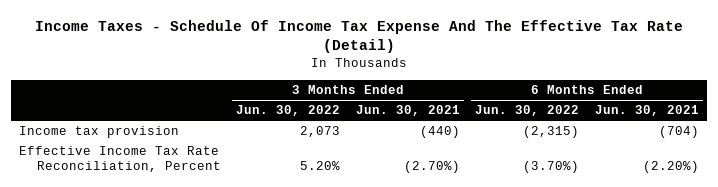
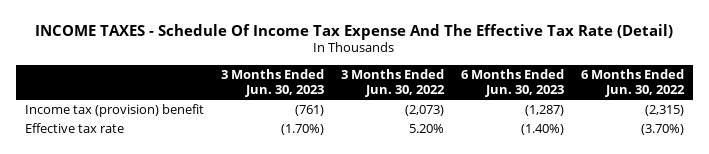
- Income Taxes - Schedule Of Income Tax Expense And The Effective Tax Rate (Detail)
+ INCOME TAXES - Schedule Of Income Tax Expense And The Effective Tax Rate (Detail)
- | 3 Months Ended Jun. 30, 2022 | 3 Months Ended Jun. 30, 2021 | 6 Months Ended Jun. 30, 2022 | 6 Months Ended Jun. 30, 2021
+ | 3 Months Ended Jun. 30, 2023 | 3 Months Ended Jun. 30, 2022 | 6 Months Ended Jun. 30, 2023 | 6 Months Ended Jun. 30, 2022
- Income tax provision | 2,073 | (440) | (2,315) | (704)
- Effective Income Tax Rate Reconciliation, Percent | 5.20% | (2.70%) | (3.70%) | (2.20%)
+ Income tax (provision) benefit | (761) | (2,073) | (1,287) | (2,315)
+ Effective tax rate | (1.70%) | 5.20% | (1.40%) | (3.70%)

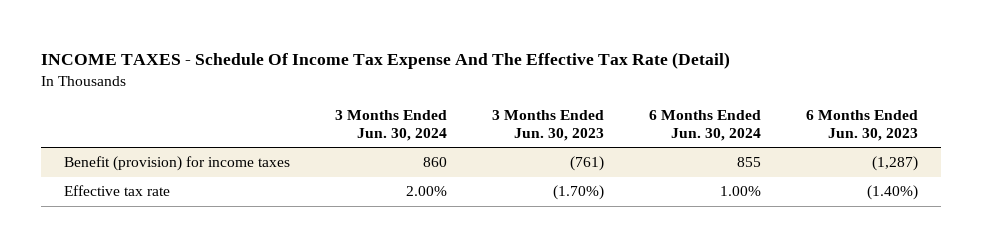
- | 3 Months Ended Jun. 30, 2023 | 3 Months Ended Jun. 30, 2022 | 6 Months Ended Jun. 30, 2023 | 6 Months Ended Jun. 30, 2022
+ | 3 Months Ended Jun. 30, 2024 | 3 Months Ended Jun. 30, 2023 | 6 Months Ended Jun. 30, 2024 | 6 Months Ended Jun. 30, 2023
- Income tax (provision) benefit | (761) | (2,073) | (1,287) | (2,315)
+ Benefit (provision) for income taxes | 860 | (761) | 855 | (1,287)

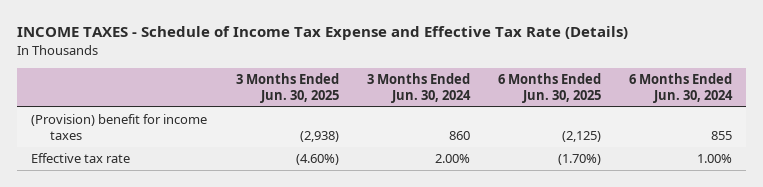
- INCOME TAXES - Schedule Of Income Tax Expense And The Effective Tax Rate (Detail)
+ INCOME TAXES - Schedule of Income Tax Expense and Effective Tax Rate (Details)
- | 3 Months Ended Jun. 30, 2024 | 3 Months Ended Jun. 30, 2023 | 6 Months Ended Jun. 30, 2024 | 6 Months Ended Jun. 30, 2023
+ | 3 Months Ended Jun. 30, 2025 | 3 Months Ended Jun. 30, 2024 | 6 Months Ended Jun. 30, 2025 | 6 Months Ended Jun. 30, 2024
- Benefit (provision) for income taxes | 860 | (761) | 855 | (1,287)
+ (Provision) benefit for income taxes | (2,938) | 860 | (2,125) | 855

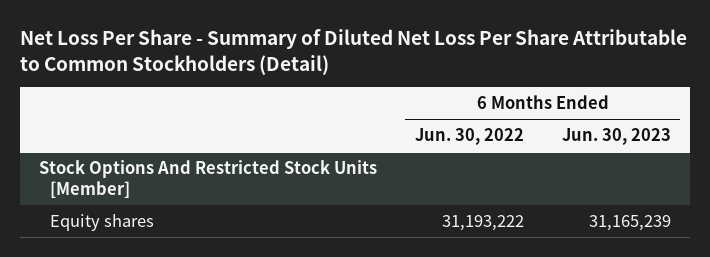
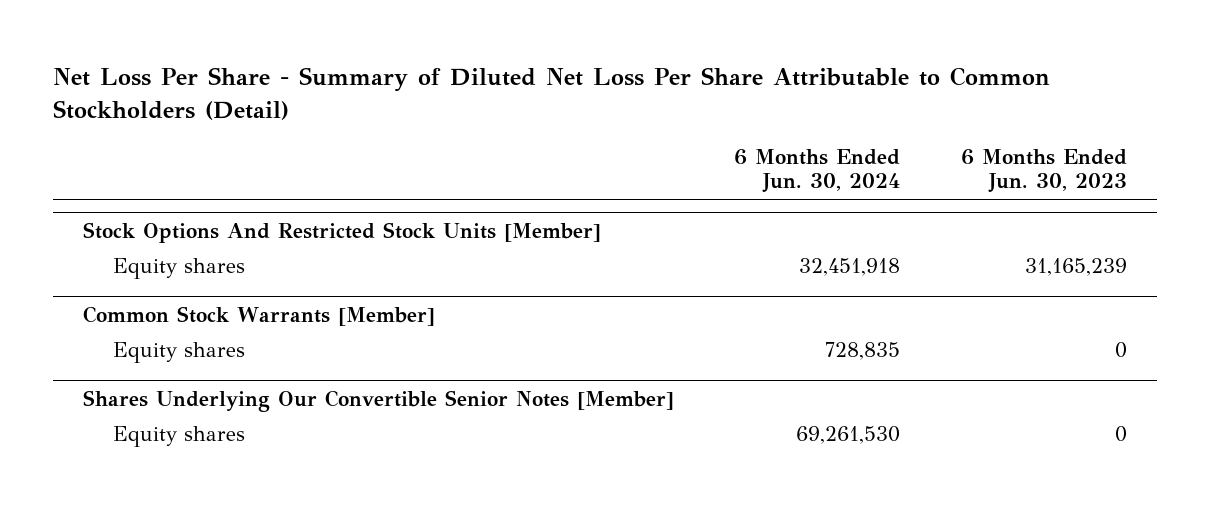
- | 6 Months Ended Jun. 30, 2022 | 6 Months Ended Jun. 30, 2023
+ | 6 Months Ended Jun. 30, 2024 | 6 Months Ended Jun. 30, 2023
+ Common Stock Warrants [Member]
+ Equity shares | 728,835 | 0
+ Shares Underlying Our Convertible Senior Notes [Member]
+ Equity shares | 69,261,530 | 0

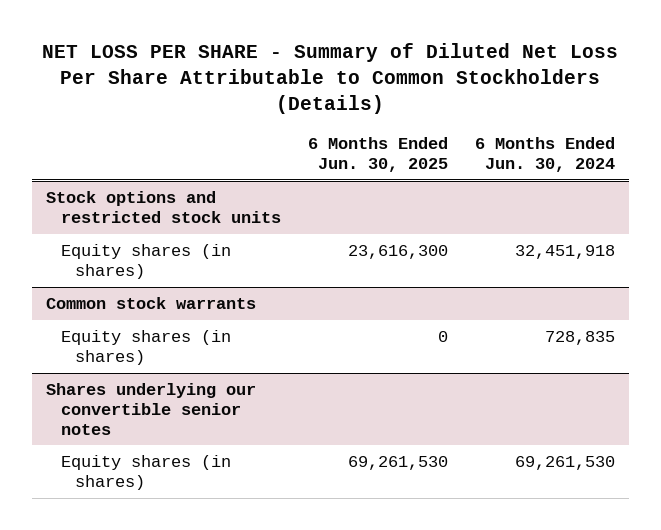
- Net Loss Per Share - Summary of Diluted Net Loss Per Share Attributable to Common Stockholders (Detail)
+ NET LOSS PER SHARE - Summary of Diluted Net Loss Per Share Attributable to Common Stockholders (Details)
- | 6 Months Ended Jun. 30, 2024 | 6 Months Ended Jun. 30, 2023
+ | 6 Months Ended Jun. 30, 2025 | 6 Months Ended Jun. 30, 2024
- Stock Options And Restricted Stock Units [Member]
- Equity shares | 32,451,918 | 31,165,239
- Common Stock Warrants [Member]
- Equity shares | 728,835 | 0
- Shares Underlying Our Convertible Senior Notes [Member]
- Equity shares | 69,261,530 | 0
+ Stock options and restricted stock units
+ Equity shares (in shares) | 23,616,300 | 32,451,918
+ Common stock warrants
+ Equity shares (in shares) | 0 | 728,835
+ Shares underlying our convertible senior notes
+ Equity shares (in shares) | 69,261,530 | 69,261,530

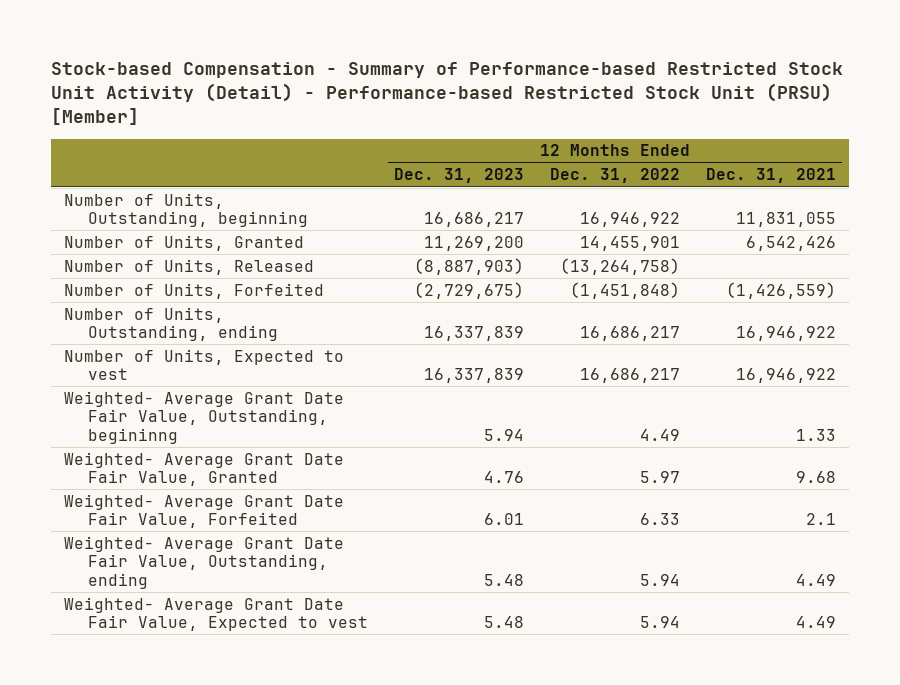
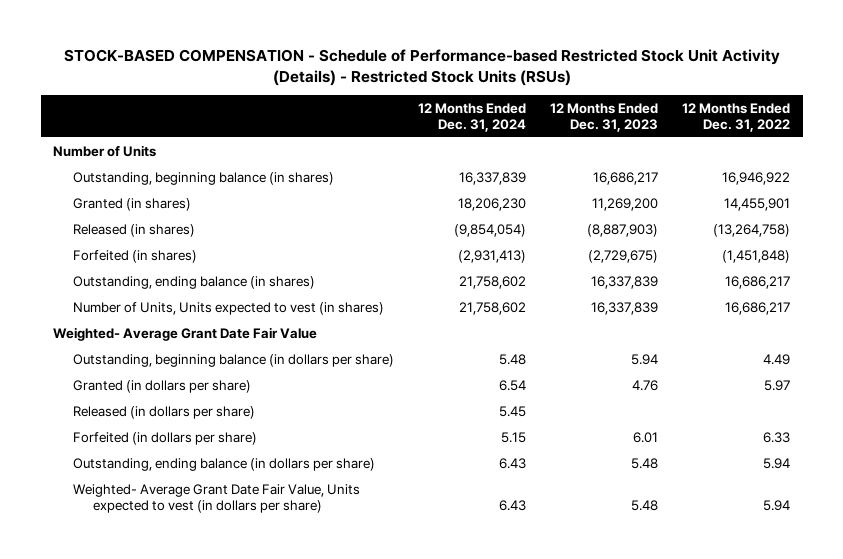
- Stock-based Compensation - Summary of Performance-based Restricted Stock Unit Activity (Detail) - Performance-based Restricted Stock Unit (PRSU) [Member]
+ STOCK-BASED COMPENSATION - Schedule of Performance-based Restricted Stock Unit Activity (Details) - Restricted Stock Units (RSUs)
- | 12 Months Ended Dec. 31, 2023 | 12 Months Ended Dec. 31, 2022 | 12 Months Ended Dec. 31, 2021
+ | 12 Months Ended Dec. 31, 2024 | 12 Months Ended Dec. 31, 2023 | 12 Months Ended Dec. 31, 2022
- Number of Units, Outstanding, beginning | 16,686,217 | 16,946,922 | 11,831,055
- Number of Units, Granted | 11,269,200 | 14,455,901 | 6,542,426
- Number of Units, Released | (8,887,903) | (13,264,758) |
- Number of Units, Forfeited | (2,729,675) | (1,451,848) | (1,426,559)
- Number of Units, Outstanding, ending | 16,337,839 | 16,686,217 | 16,946,922
- Number of Units, Expected to vest | 16,337,839 | 16,686,217 | 16,946,922
- Weighted- Average Grant Date Fair Value, Outstanding, begininng | 5.94 | 4.49 | 1.33
- Weighted- Average Grant Date Fair Value, Granted | 4.76 | 5.97 | 9.68
- Weighted- Average Grant Date Fair Value, Forfeited | 6.01 | 6.33 | 2.1
- Weighted- Average Grant Date Fair Value, Outstanding, ending | 5.48 | 5.94 | 4.49
- Weighted- Average Grant Date Fair Value, Expected to vest | 5.48 | 5.94 | 4.49
+ Number of Units
+ Outstanding, beginning balance (in shares) | 16,337,839 | 16,686,217 | 16,946,922
+ Granted (in shares) | 18,206,230 | 11,269,200 | 14,455,901
+ Released (in shares) | (9,854,054) | (8,887,903) | (13,264,758)
+ Forfeited (in shares) | (2,931,413) | (2,729,675) | (1,451,848)
+ Outstanding, ending balance (in shares) | 21,758,602 | 16,337,839 | 16,686,217
+ Number of Units, Units expected to vest (in shares) | 21,758,602 | 16,337,839 | 16,686,217
+ Weighted- Average Grant Date Fair Value
+ Outstanding, beginning balance (in dollars per share) | 5.48 | 5.94 | 4.49
+ Granted (in dollars per share) | 6.54 | 4.76 | 5.97
+ Released (in dollars per share) | 5.45 | |
+ Forfeited (in dollars per share) | 5.15 | 6.01 | 6.33
+ Outstanding, ending balance (in dollars per share) | 6.43 | 5.48 | 5.94
+ Weighted- Average Grant Date Fair Value, Units expected to vest (in dollars per share) | 6.43 | 5.48 | 5.94

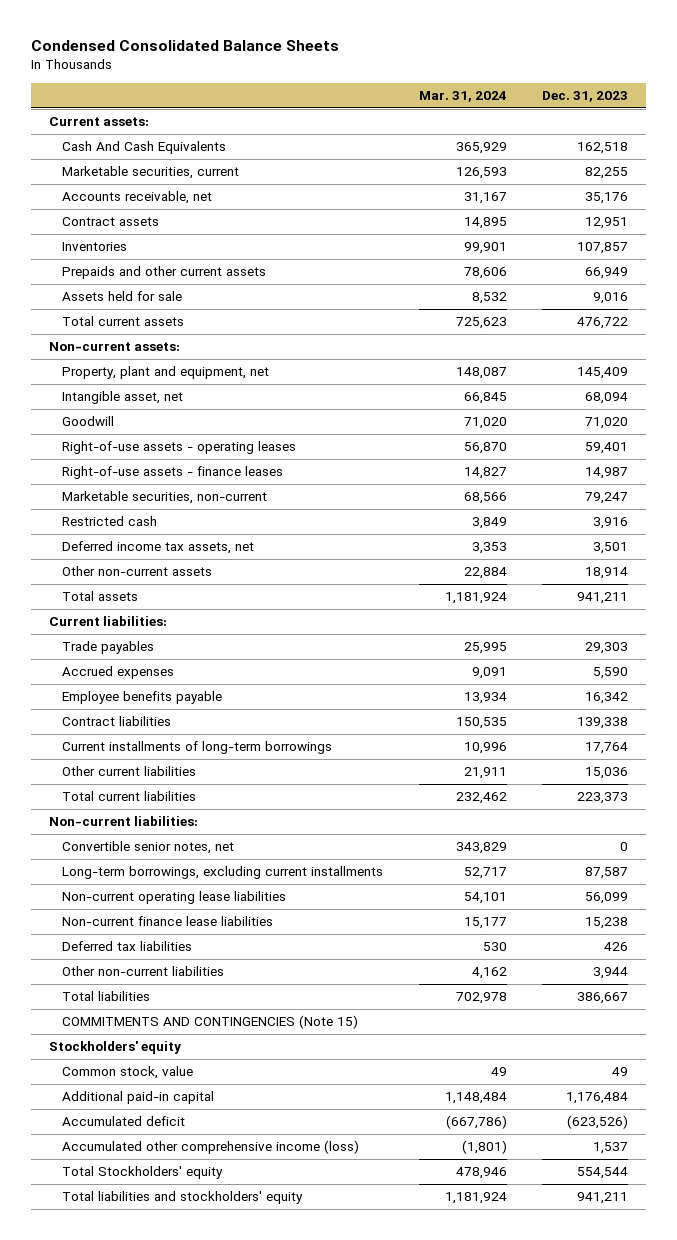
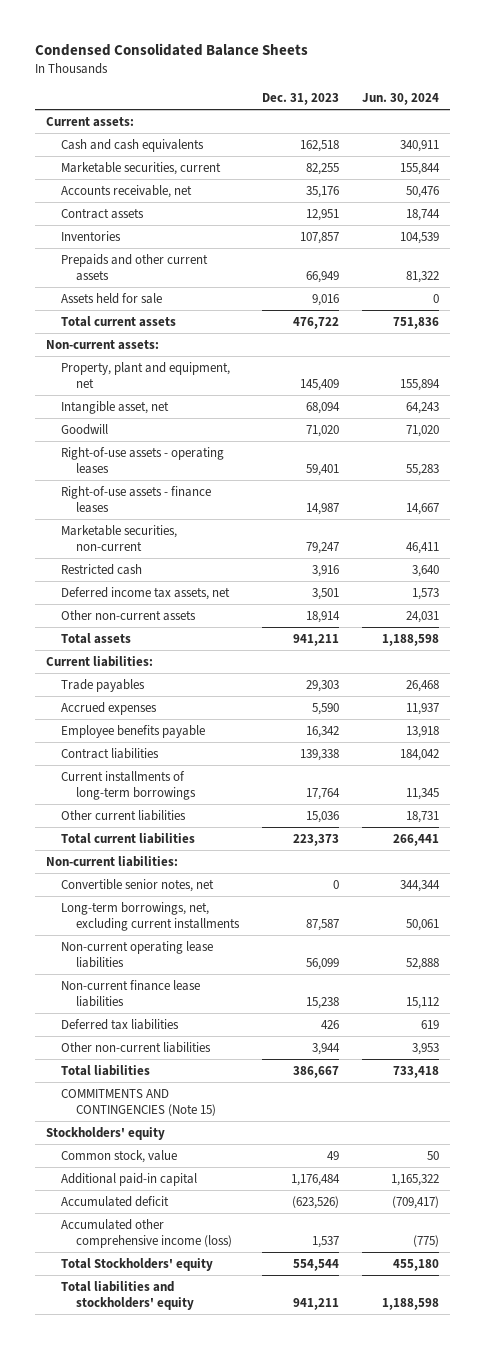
- | Mar. 31, 2024 | Dec. 31, 2023
+ | Dec. 31, 2023 | Jun. 30, 2024
- Cash And Cash Equivalents | 365,929 | 162,518
+ Cash and cash equivalents | 162,518 | 340,911
- Long-term borrowings, excluding current installments | 52,717 | 87,587
+ Long-term borrowings, net, excluding current installments | 87,587 | 50,061

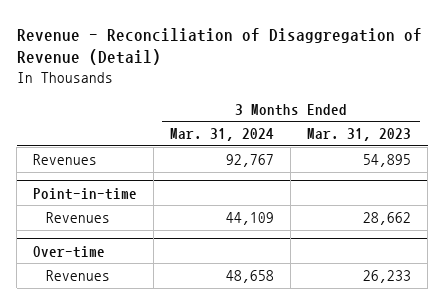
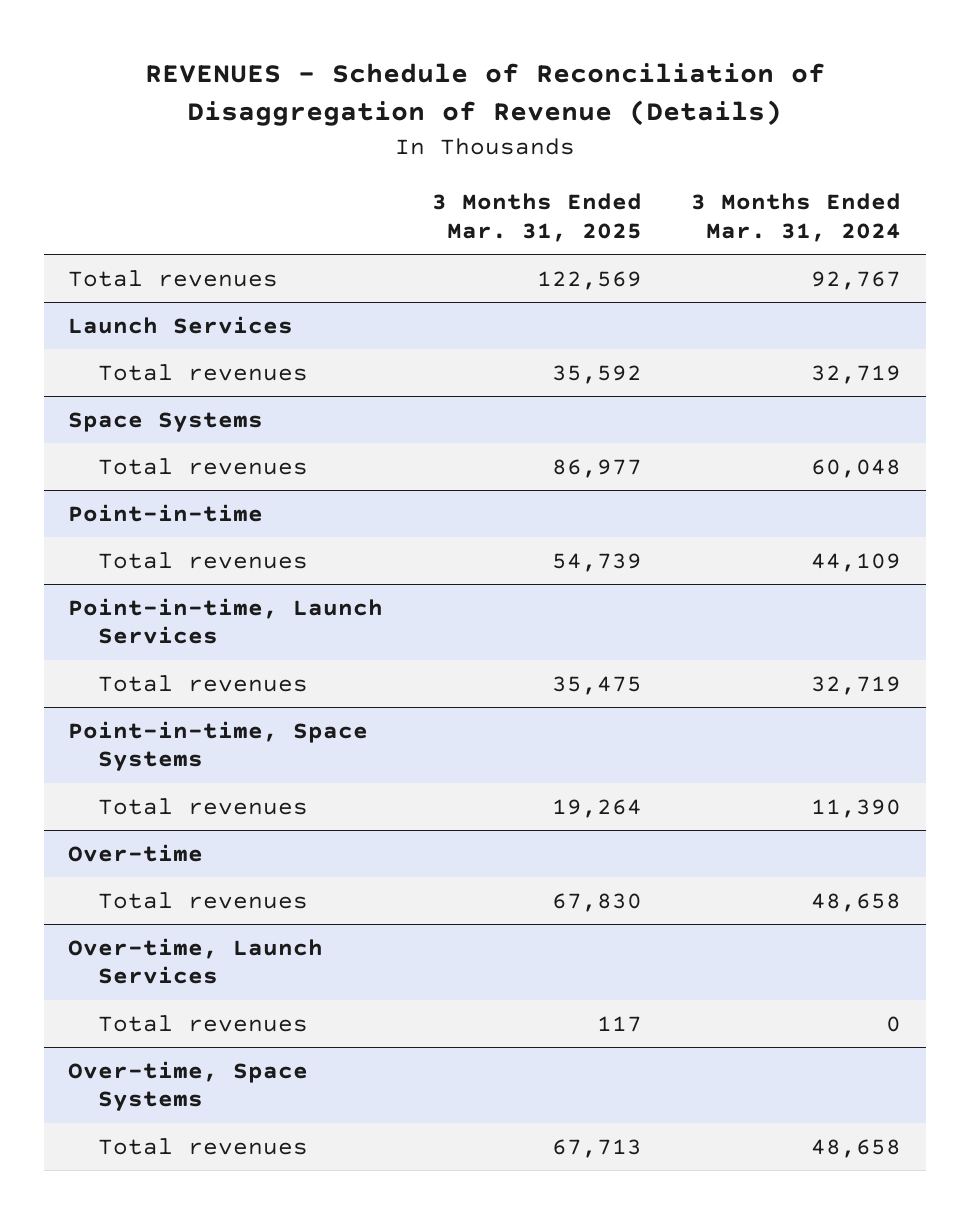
- Revenue - Reconciliation of Disaggregation of Revenue (Detail)
+ REVENUES - Schedule of Reconciliation of Disaggregation of Revenue (Details)
- | 3 Months Ended Mar. 31, 2024 | 3 Months Ended Mar. 31, 2023
+ | 3 Months Ended Mar. 31, 2025 | 3 Months Ended Mar. 31, 2024
- Revenues | 92,767 | 54,895
+ Total revenues | 122,569 | 92,767
+ Launch Services
+ Total revenues | 35,592 | 32,719
+ Space Systems
+ Total revenues | 86,977 | 60,048
@ Point-in-time
- Revenues | 44,109 | 28,662
+ Total revenues | 54,739 | 44,109
+ Point-in-time, Launch Services
+ Total revenues | 35,475 | 32,719
+ Point-in-time, Space Systems
+ Total revenues | 19,264 | 11,390
@ Over-time
- Revenues | 48,658 | 26,233
+ Total revenues | 67,830 | 48,658
+ Over-time, Launch Services
+ Total revenues | 117 | 0
+ Over-time, Space Systems
+ Total revenues | 67,713 | 48,658

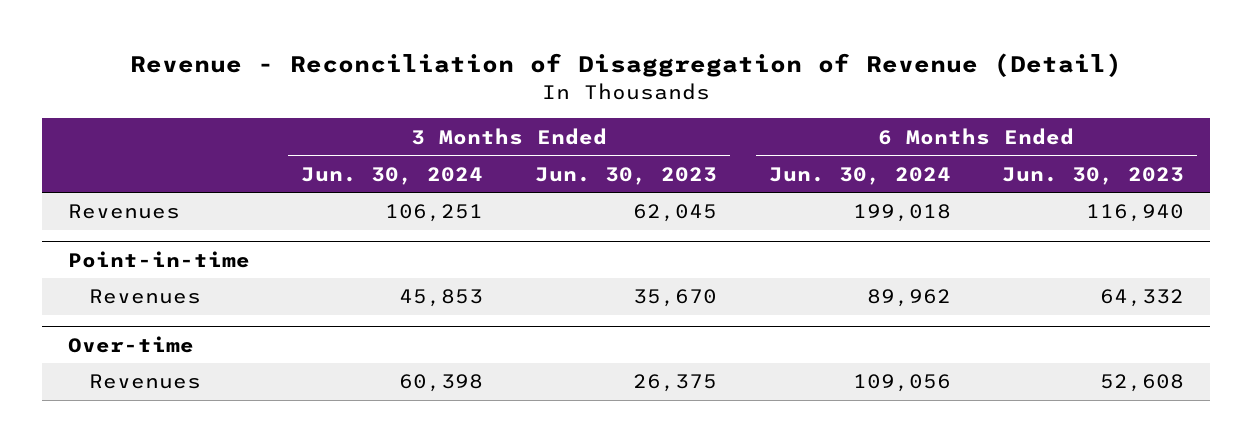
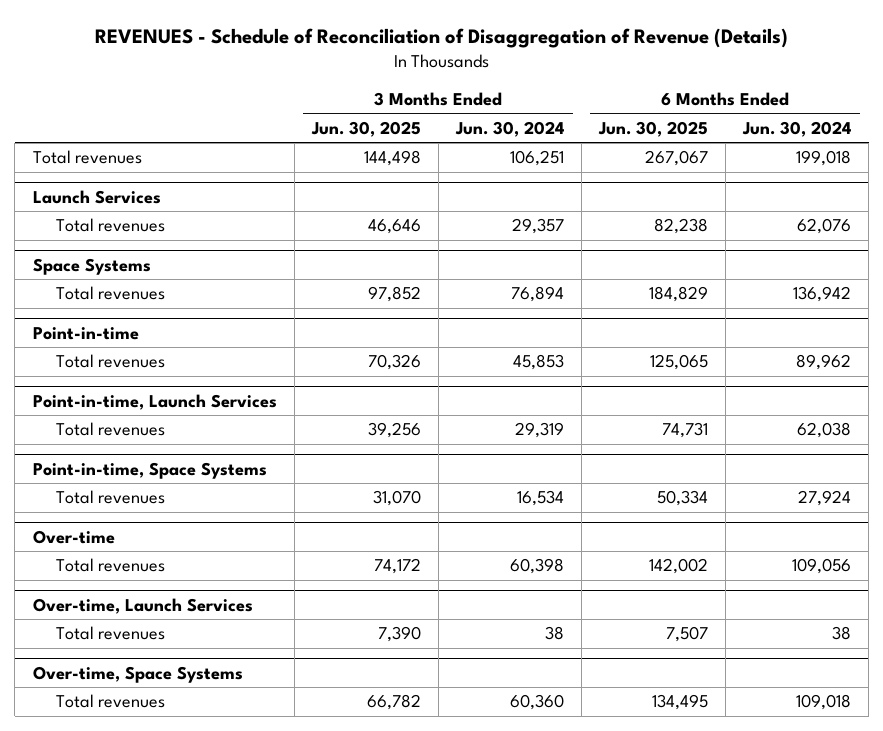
- Revenue - Reconciliation of Disaggregation of Revenue (Detail)
+ REVENUES - Schedule of Reconciliation of Disaggregation of Revenue (Details)
- | 3 Months Ended Jun. 30, 2024 | 3 Months Ended Jun. 30, 2023 | 6 Months Ended Jun. 30, 2024 | 6 Months Ended Jun. 30, 2023
+ | 3 Months Ended Jun. 30, 2025 | 3 Months Ended Jun. 30, 2024 | 6 Months Ended Jun. 30, 2025 | 6 Months Ended Jun. 30, 2024
- Revenues | 106,251 | 62,045 | 199,018 | 116,940
+ Total revenues | 144,498 | 106,251 | 267,067 | 199,018
+ Launch Services
+ Total revenues | 46,646 | 29,357 | 82,238 | 62,076
+ Space Systems
+ Total revenues | 97,852 | 76,894 | 184,829 | 136,942
@ Point-in-time
- Revenues | 45,853 | 35,670 | 89,962 | 64,332
+ Total revenues | 70,326 | 45,853 | 125,065 | 89,962
+ Point-in-time, Launch Services
+ Total revenues | 39,256 | 29,319 | 74,731 | 62,038
+ Point-in-time, Space Systems
+ Total revenues | 31,070 | 16,534 | 50,334 | 27,924
@ Over-time
- Revenues | 60,398 | 26,375 | 109,056 | 52,608
+ Total revenues | 74,172 | 60,398 | 142,002 | 109,056
+ Over-time, Launch Services
+ Total revenues | 7,390 | 38 | 7,507 | 38
+ Over-time, Space Systems
+ Total revenues | 66,782 | 60,360 | 134,495 | 109,018

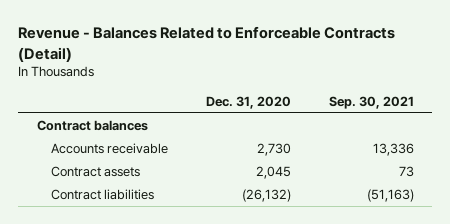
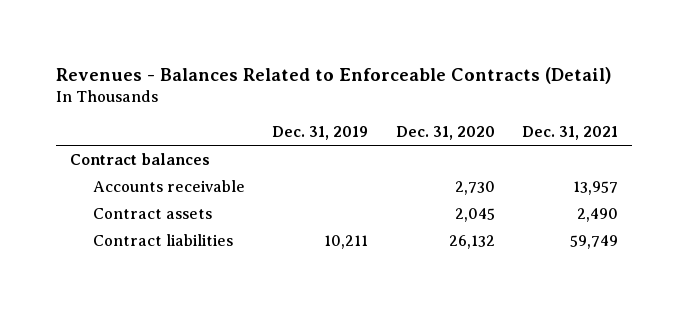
- Revenue - Balances Related to Enforceable Contracts (Detail)
+ Revenues - Balances Related to Enforceable Contracts (Detail)
- | Dec. 31, 2020 | Sep. 30, 2021
+ | Dec. 31, 2019 | Dec. 31, 2020 | Dec. 31, 2021
- Contract liabilities | (26,132) | (51,163)
+ Contract liabilities | 10,211 | 26,132 | 59,749

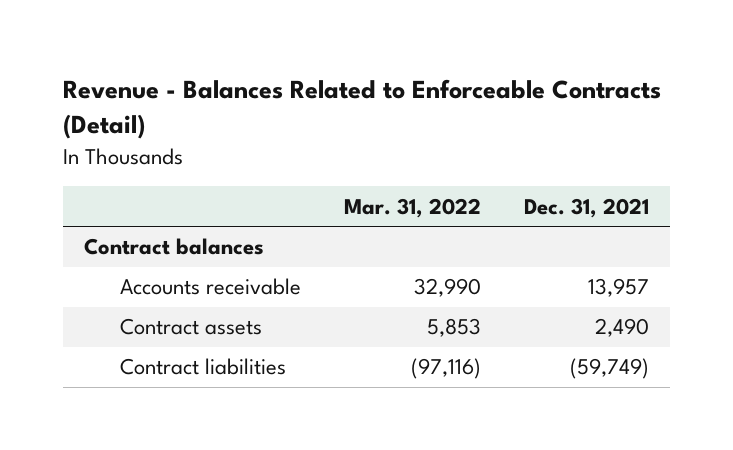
- Revenues - Balances Related to Enforceable Contracts (Detail)
+ Revenue - Balances Related to Enforceable Contracts (Detail)
- | Dec. 31, 2019 | Dec. 31, 2020 | Dec. 31, 2021
+ | Mar. 31, 2022 | Dec. 31, 2021
- Contract liabilities | 10,211 | 26,132 | 59,749
+ Contract liabilities | (97,116) | (59,749)

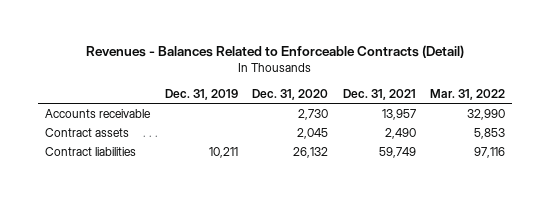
- Revenue - Balances Related to Enforceable Contracts (Detail)
+ Revenues - Balances Related to Enforceable Contracts (Detail)
- | Mar. 31, 2022 | Dec. 31, 2021
+ | Dec. 31, 2019 | Dec. 31, 2020 | Dec. 31, 2021 | Mar. 31, 2022
- Contract balances
- Contract liabilities | (97,116) | (59,749)
+ Contract liabilities | 10,211 | 26,132 | 59,749 | 97,116

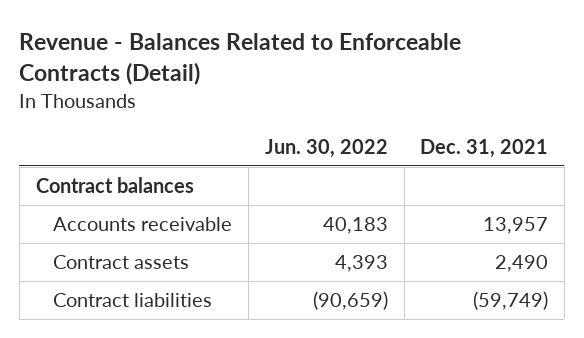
- Revenues - Balances Related to Enforceable Contracts (Detail)
+ Revenue - Balances Related to Enforceable Contracts (Detail)
- | Dec. 31, 2019 | Dec. 31, 2020 | Dec. 31, 2021 | Mar. 31, 2022
+ | Jun. 30, 2022 | Dec. 31, 2021
+ Contract balances
- Contract liabilities | 10,211 | 26,132 | 59,749 | 97,116
+ Contract liabilities | (90,659) | (59,749)

